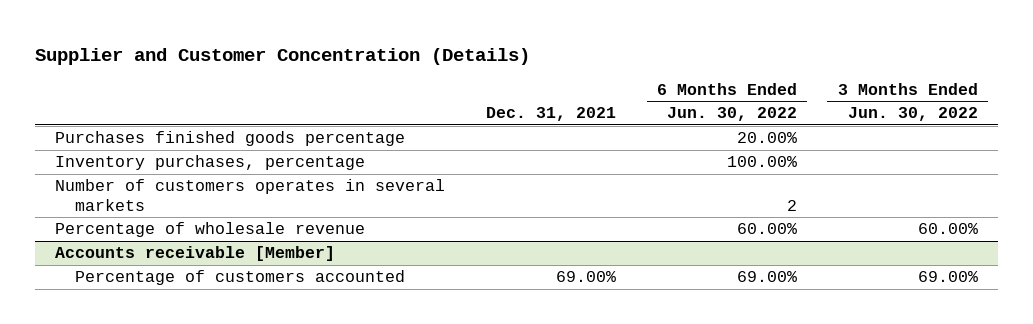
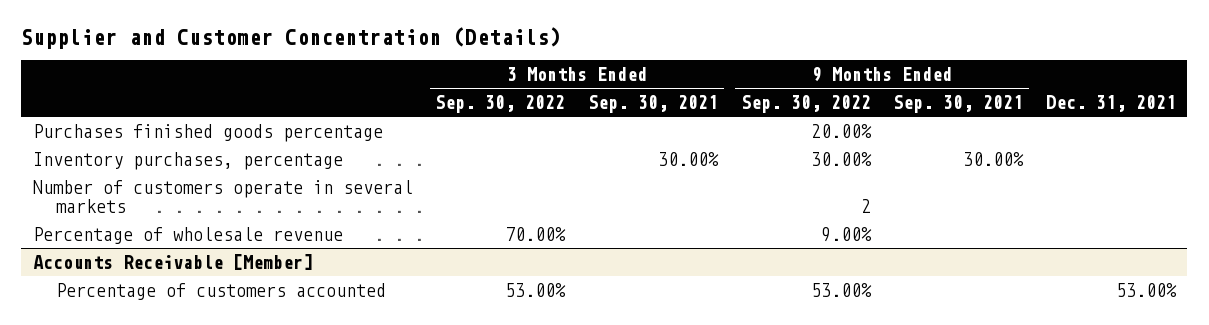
- | Dec. 31, 2021 | 6 Months Ended Jun. 30, 2022 | 3 Months Ended Jun. 30, 2022
+ | 3 Months Ended Sep. 30, 2022 | 3 Months Ended Sep. 30, 2021 | 9 Months Ended Sep. 30, 2022 | 9 Months Ended Sep. 30, 2021 | Dec. 31, 2021
- Number of customers operates in several markets | | 2 |
+ Number of customers operate in several markets | | | 2 | |
- Accounts receivable [Member]
- Percentage of customers accounted | 69.00% | 69.00% | 69.00%
+ Accounts Receivable [Member]
+ Percentage of customers accounted | 53.00% | | 53.00% | | 53.00%

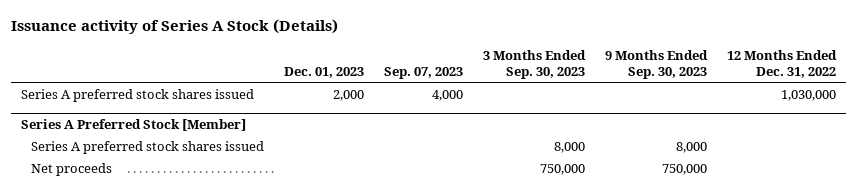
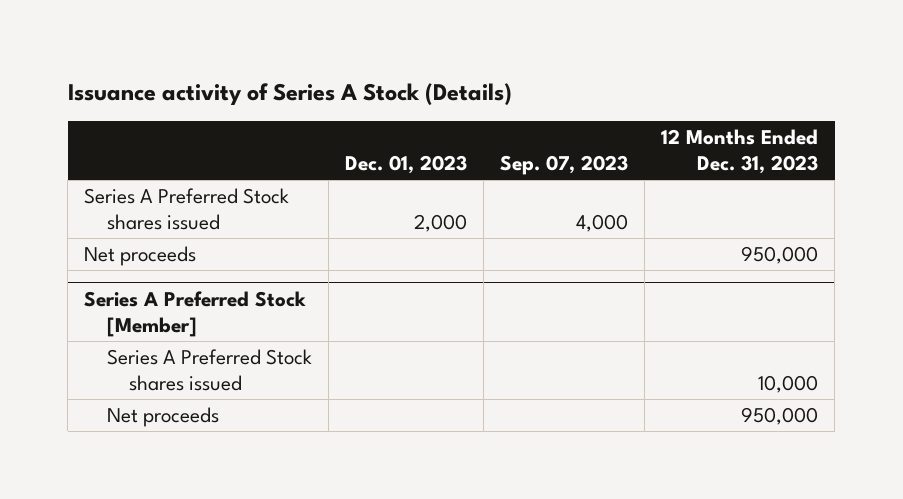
- | Dec. 01, 2023 | Sep. 07, 2023 | 3 Months Ended Sep. 30, 2023 | 9 Months Ended Sep. 30, 2023 | 12 Months Ended Dec. 31, 2022
+ | Dec. 01, 2023 | Sep. 07, 2023 | 12 Months Ended Dec. 31, 2023
- Series A preferred stock shares issued | 2,000 | 4,000 | | | 1,030,000
+ Series A Preferred Stock shares issued | 2,000 | 4,000 |
+ Net proceeds | | | 950,000
@ Series A Preferred Stock [Member]
- Series A preferred stock shares issued | | | 8,000 | 8,000 |
+ Series A Preferred Stock shares issued | | | 10,000

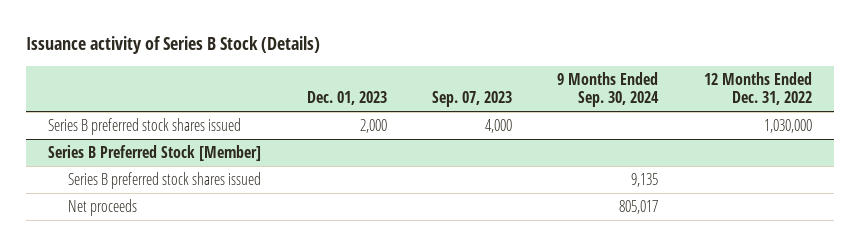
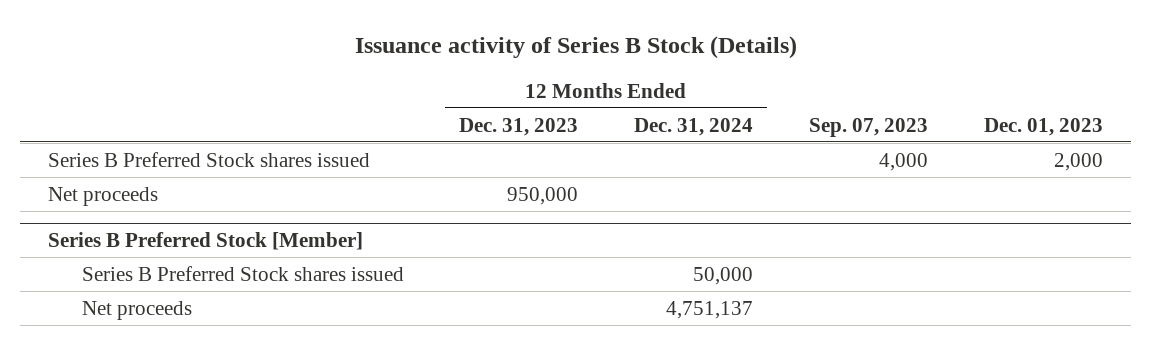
- | Dec. 01, 2023 | Sep. 07, 2023 | 9 Months Ended Sep. 30, 2024 | 12 Months Ended Dec. 31, 2022
+ | 12 Months Ended Dec. 31, 2023 | 12 Months Ended Dec. 31, 2024 | Sep. 07, 2023 | Dec. 01, 2023
- Series B preferred stock shares issued | 2,000 | 4,000 | | 1,030,000
+ Series B Preferred Stock shares issued | | | 4,000 | 2,000
+ Net proceeds | 950,000 | | |
@ Series B Preferred Stock [Member]
- Series B preferred stock shares issued | | | 9,135 |
+ Series B Preferred Stock shares issued | | 50,000 | |

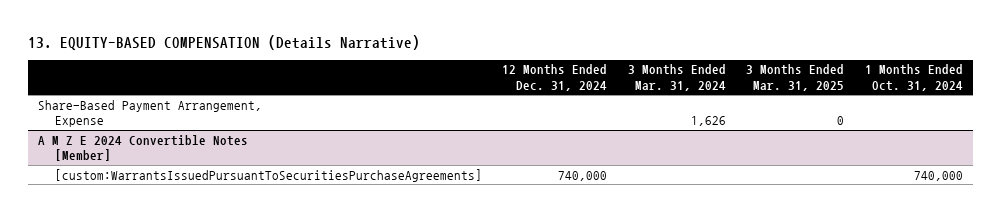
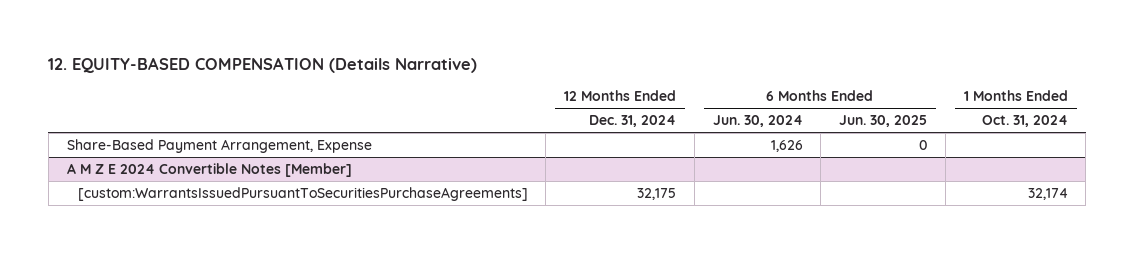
- 13. EQUITY-BASED COMPENSATION (Details Narrative)
+ 12. EQUITY-BASED COMPENSATION (Details Narrative)
- | 12 Months Ended Dec. 31, 2024 | 3 Months Ended Mar. 31, 2024 | 3 Months Ended Mar. 31, 2025 | 1 Months Ended Oct. 31, 2024
+ | 12 Months Ended Dec. 31, 2024 | 6 Months Ended Jun. 30, 2024 | 6 Months Ended Jun. 30, 2025 | 1 Months Ended Oct. 31, 2024
@ A M Z E 2024 Convertible Notes [Member]
- [custom:WarrantsIssuedPursuantToSecuritiesPurchaseAgreements] | 740,000 | | | 740,000
+ [custom:WarrantsIssuedPursuantToSecuritiesPurchaseAgreements] | 32,175 | | | 32,174

